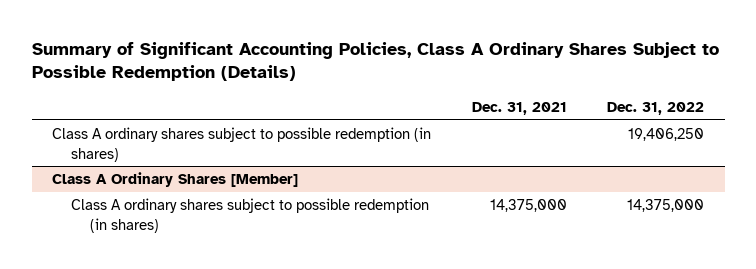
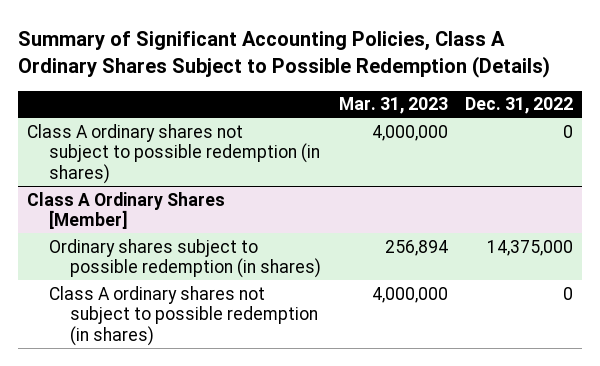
- | Dec. 31, 2021 | Dec. 31, 2022
+ | Mar. 31, 2023 | Dec. 31, 2022
- Class A ordinary shares subject to possible redemption (in shares) | | 19,406,250
+ Class A ordinary shares not subject to possible redemption (in shares) | 4,000,000 | 0
@ Class A Ordinary Shares [Member]
- Class A ordinary shares subject to possible redemption (in shares) | 14,375,000 | 14,375,000
+ Ordinary shares subject to possible redemption (in shares) | 256,894 | 14,375,000
+ Class A ordinary shares not subject to possible redemption (in shares) | 4,000,000 | 0

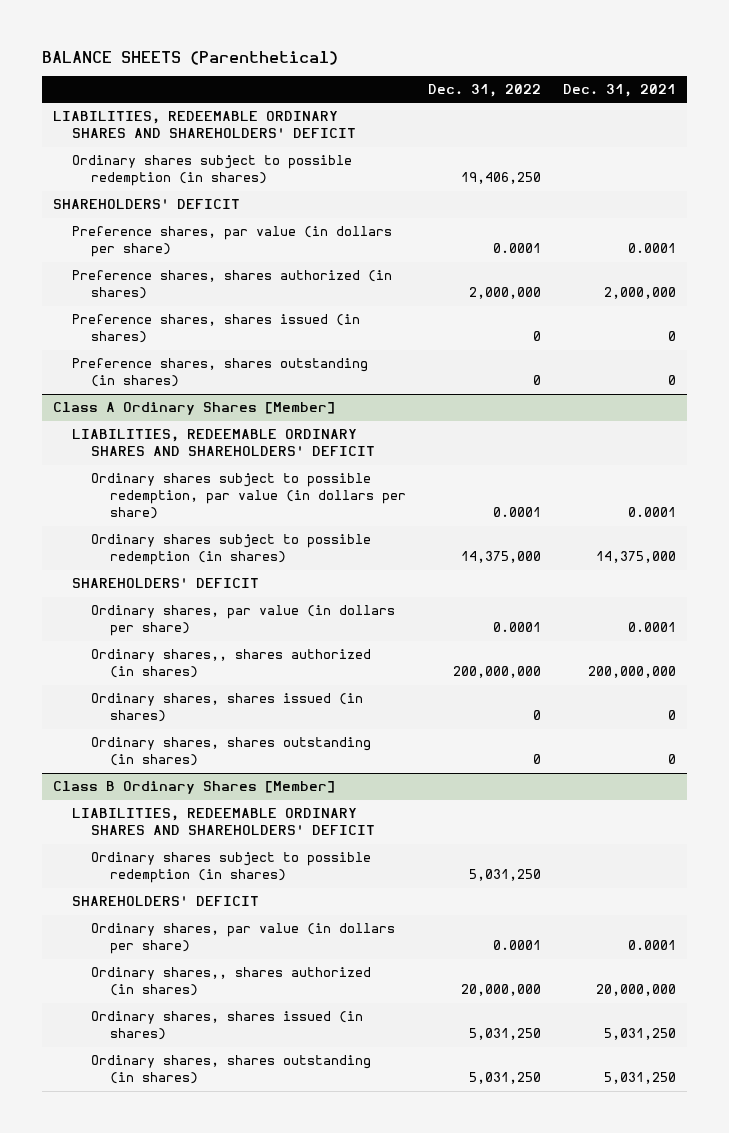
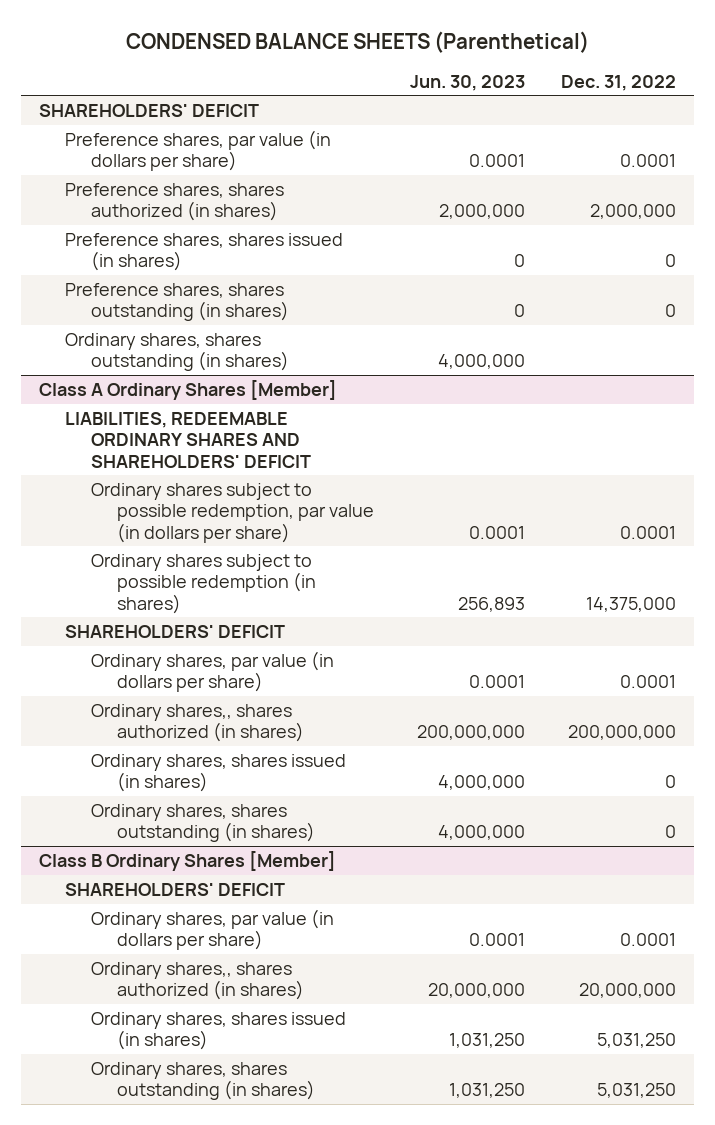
- BALANCE SHEETS (Parenthetical)
+ CONDENSED BALANCE SHEETS (Parenthetical)
- | Dec. 31, 2022 | Dec. 31, 2021
+ | Jun. 30, 2023 | Dec. 31, 2022
- LIABILITIES, REDEEMABLE ORDINARY SHARES AND SHAREHOLDERS' DEFICIT
- Ordinary shares subject to possible redemption (in shares) | 19,406,250 |
+ Ordinary shares, shares outstanding (in shares) | 4,000,000 |
@ Class B Ordinary Shares [Member]
- LIABILITIES, REDEEMABLE ORDINARY SHARES AND SHAREHOLDERS' DEFICIT
- Ordinary shares subject to possible redemption (in shares) | 5,031,250 |

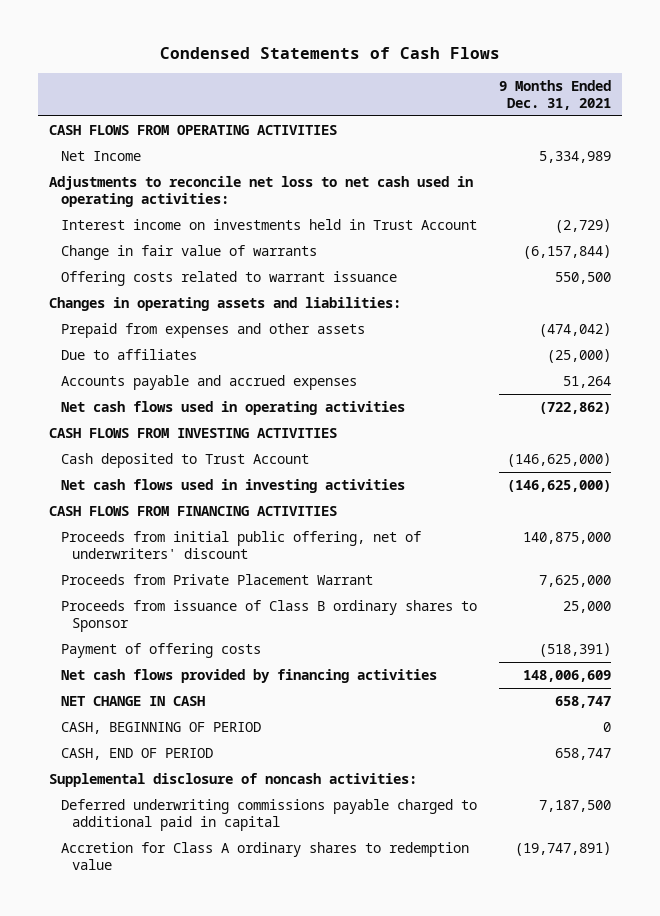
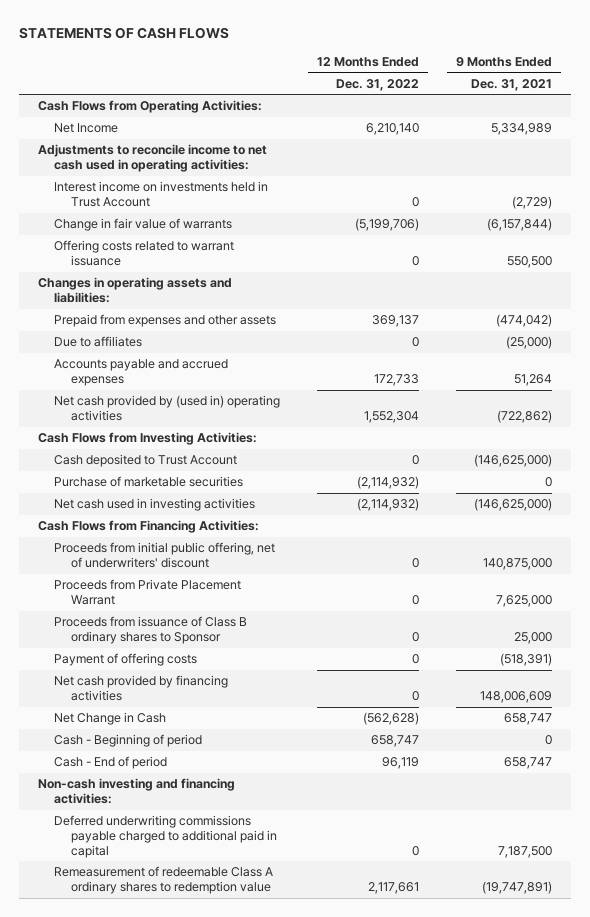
- Condensed Statements of Cash Flows
+ STATEMENTS OF CASH FLOWS
- | 9 Months Ended Dec. 31, 2021
+ | 12 Months Ended Dec. 31, 2022 | 9 Months Ended Dec. 31, 2021
- CASH FLOWS FROM OPERATING ACTIVITIES
+ Cash Flows from Operating Activities:
- Adjustments to reconcile net loss to net cash used in operating activities:
+ Adjustments to reconcile income to net cash used in operating activities:
- Net cash flows used in operating activities | (722,862)
- CASH FLOWS FROM INVESTING ACTIVITIES
+ Net cash provided by (used in) operating activities | 1,552,304 | (722,862)
+ Cash Flows from Investing Activities:
- Net cash flows used in investing activities | (146,625,000)
- CASH FLOWS FROM FINANCING ACTIVITIES
+ Purchase of marketable securities | (2,114,932) | 0
+ Net cash used in investing activities | (2,114,932) | (146,625,000)
+ Cash Flows from Financing Activities:
- Net cash flows provided by financing activities | 148,006,609
- NET CHANGE IN CASH | 658,747
- CASH, BEGINNING OF PERIOD | 0
- CASH, END OF PERIOD | 658,747
- Supplemental disclosure of noncash activities:
+ Net cash provided by financing activities | 0 | 148,006,609
+ Net Change in Cash | (562,628) | 658,747
+ Cash - Beginning of period | 658,747 | 0
+ Cash - End of period | 96,119 | 658,747
+ Non-cash investing and financing activities:
- Accretion for Class A ordinary shares to redemption value | (19,747,891)
+ Remeasurement of redeemable Class A ordinary shares to redemption value | 2,117,661 | (19,747,891)

